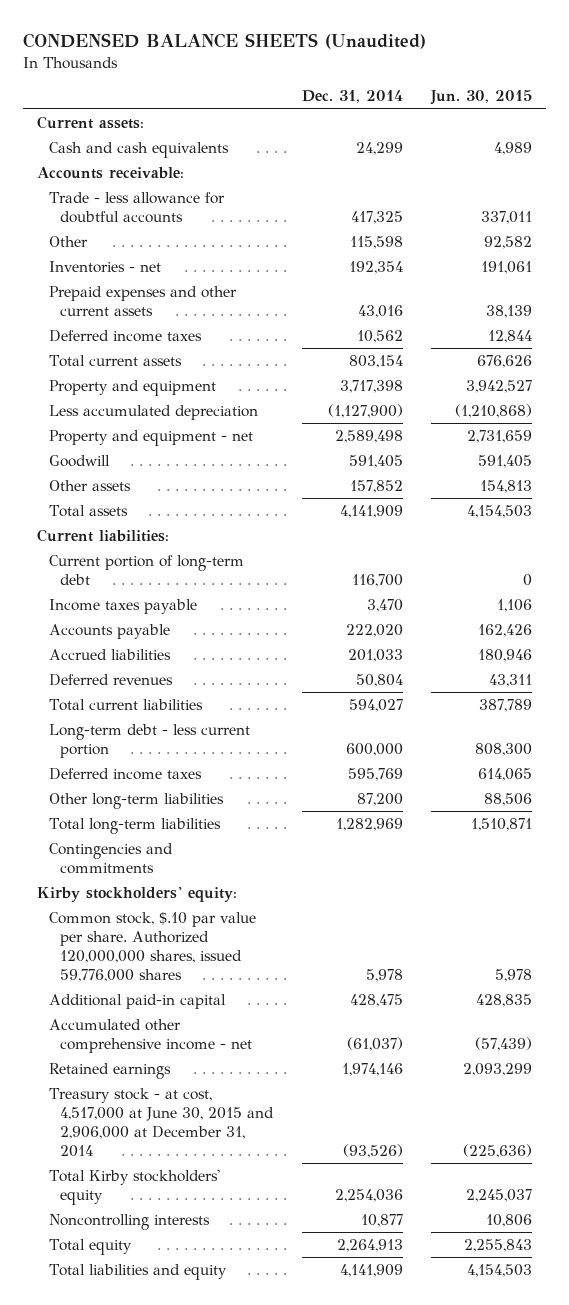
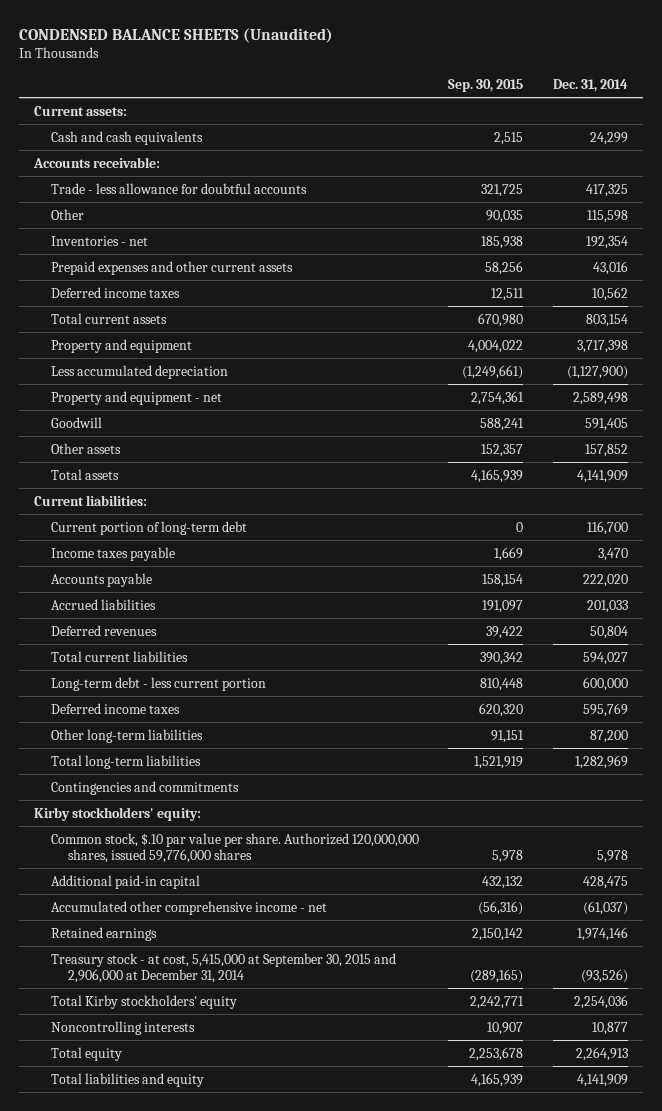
- | Dec. 31, 2014 | Jun. 30, 2015
+ | Sep. 30, 2015 | Dec. 31, 2014
- Treasury stock - at cost, 4,517,000 at June 30, 2015 and 2,906,000 at December 31, 2014 | (93,526) | (225,636)
+ Treasury stock - at cost, 5,415,000 at September 30, 2015 and 2,906,000 at December 31, 2014 | (289,165) | (93,526)

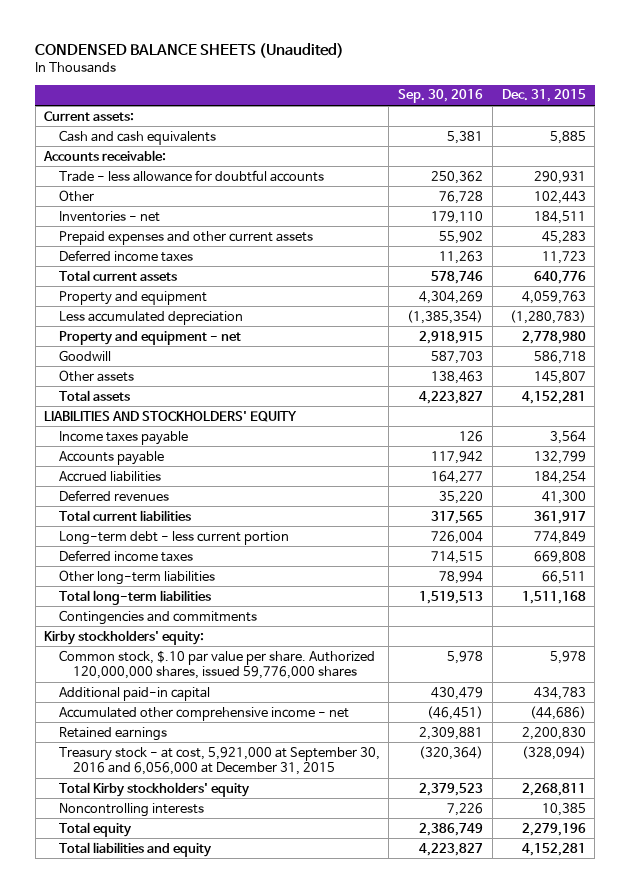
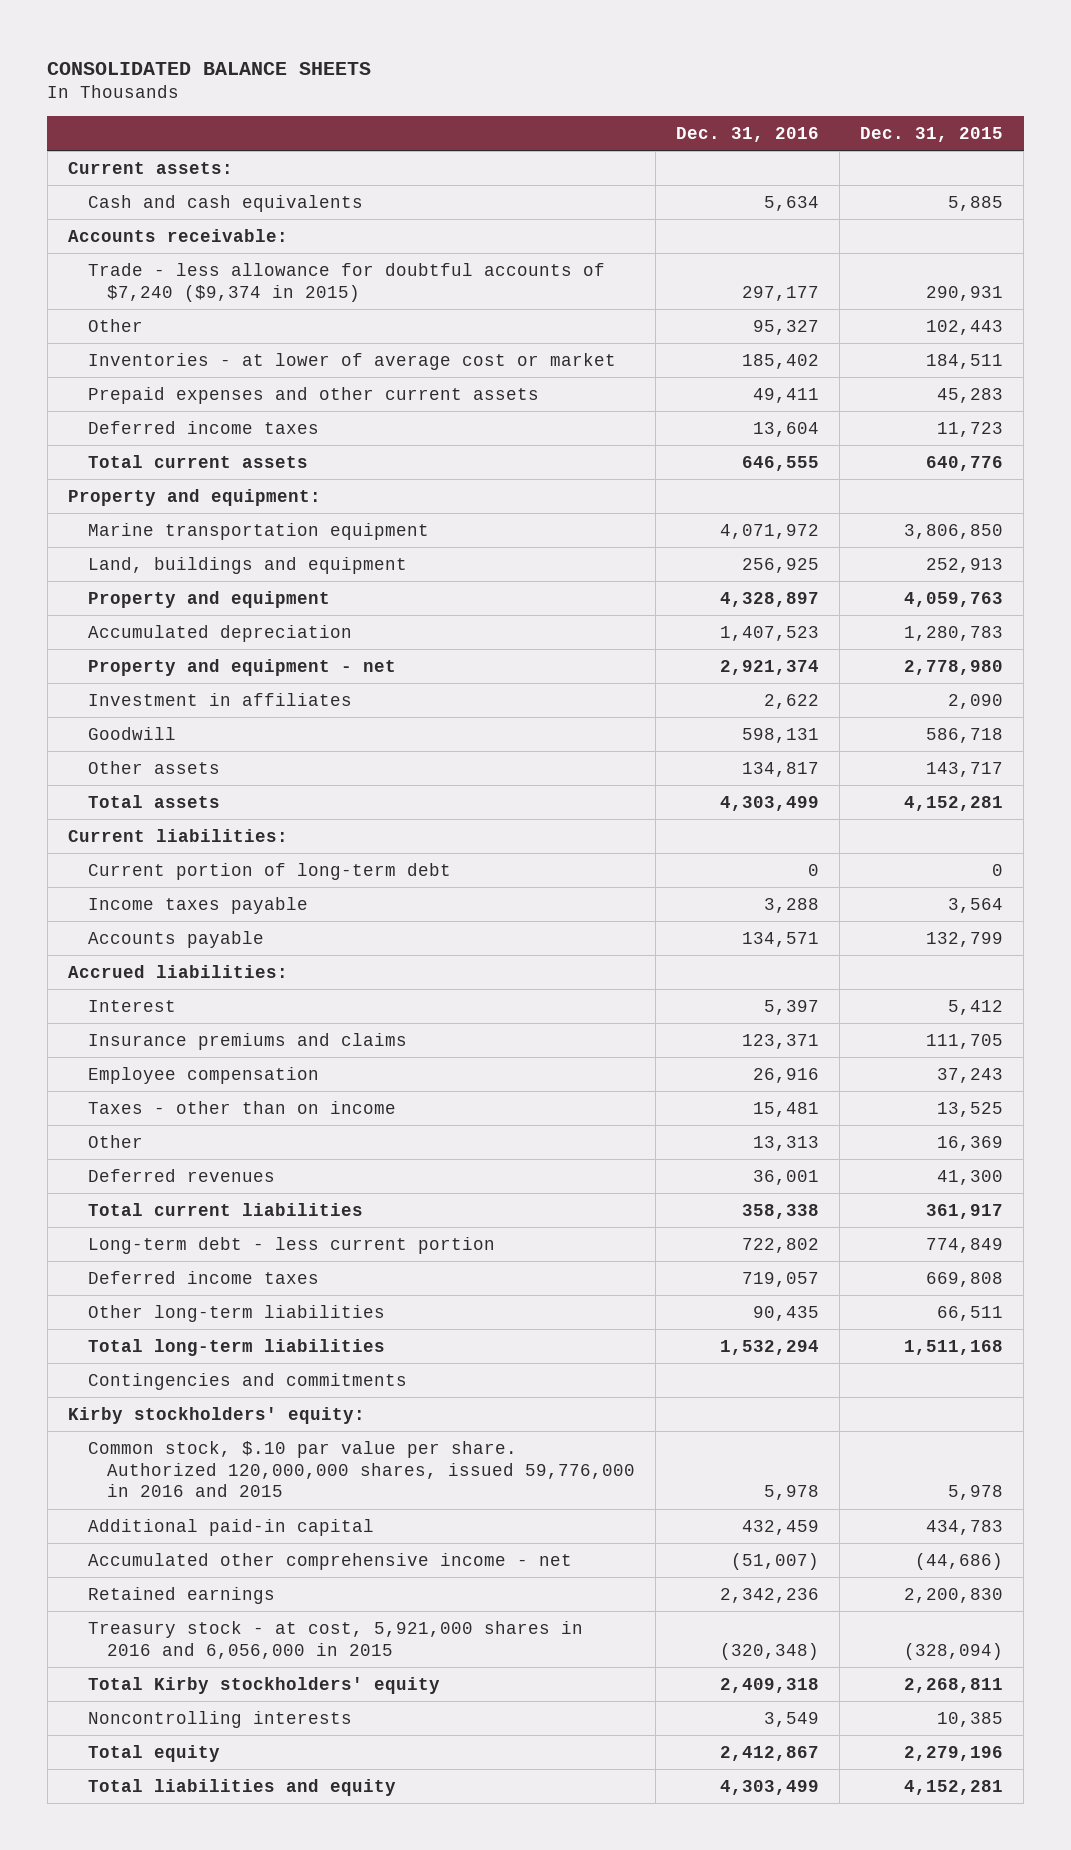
- CONDENSED BALANCE SHEETS (Unaudited)
+ CONSOLIDATED BALANCE SHEETS
- | Sep. 30, 2016 | Dec. 31, 2015
+ | Dec. 31, 2016 | Dec. 31, 2015
- Trade - less allowance for doubtful accounts | 250,362 | 290,931
+ Trade - less allowance for doubtful accounts of $7,240 ($9,374 in 2015) | 297,177 | 290,931
- Inventories - net | 179,110 | 184,511
+ Inventories - at lower of average cost or market | 185,402 | 184,511
+ Property and equipment:
+ Marine transportation equipment | 4,071,972 | 3,806,850
+ Land, buildings and equipment | 256,925 | 252,913
- Less accumulated depreciation | (1,385,354) | (1,280,783)
+ Accumulated depreciation | 1,407,523 | 1,280,783
+ Investment in affiliates | 2,622 | 2,090
- Other assets | 138,463 | 145,807
+ Other assets | 134,817 | 143,717
- LIABILITIES AND STOCKHOLDERS' EQUITY
+ Current liabilities:
+ Current portion of long-term debt | 0 | 0
- Accrued liabilities | 164,277 | 184,254
+ Accrued liabilities:
+ Interest | 5,397 | 5,412
+ Insurance premiums and claims | 123,371 | 111,705
+ Employee compensation | 26,916 | 37,243
+ Taxes - other than on income | 15,481 | 13,525
+ Other | 13,313 | 16,369
- Common stock, $.10 par value per share. Authorized 120,000,000 shares, issued 59,776,000 shares | 5,978 | 5,978
+ Common stock, $.10 par value per share. Authorized 120,000,000 shares, issued 59,776,000 in 2016 and 2015 | 5,978 | 5,978
- Treasury stock - at cost, 5,921,000 at September 30, 2016 and 6,056,000 at December 31, 2015 | (320,364) | (328,094)
+ Treasury stock - at cost, 5,921,000 shares in 2016 and 6,056,000 in 2015 | (320,348) | (328,094)

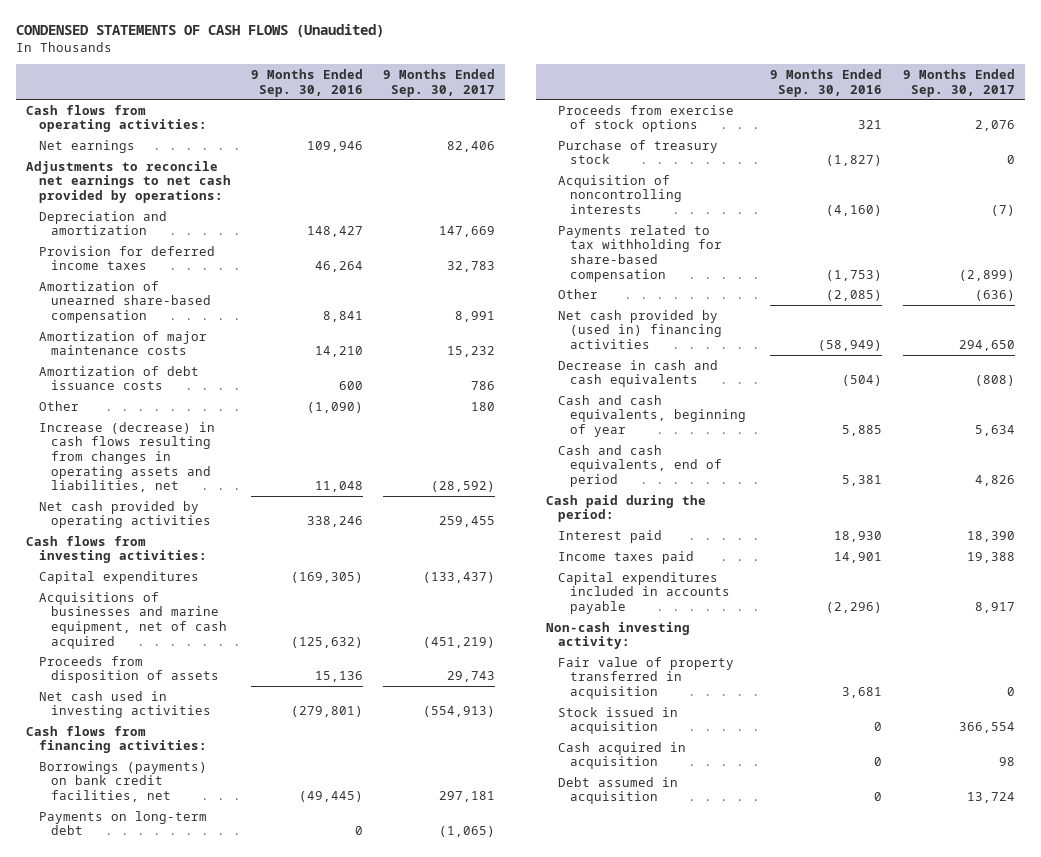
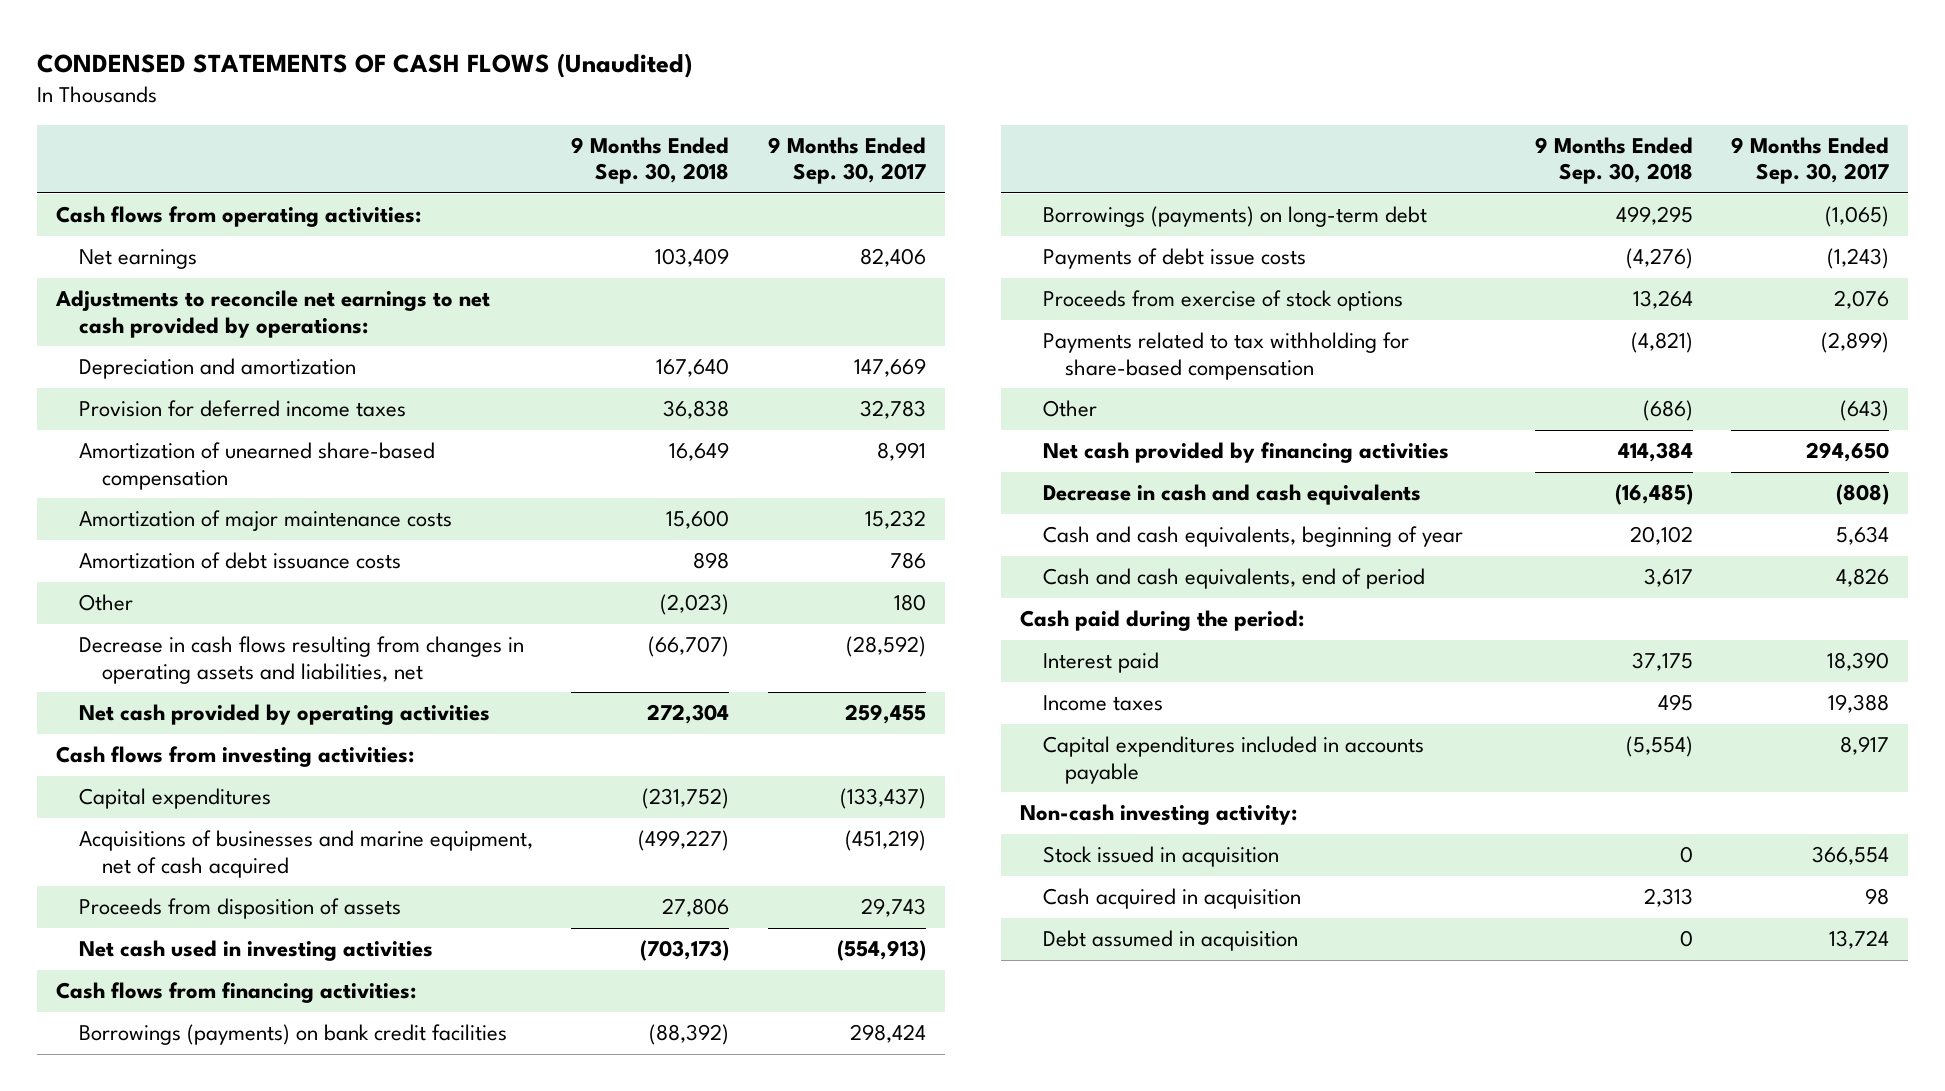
- | 9 Months Ended Sep. 30, 2016 | 9 Months Ended Sep. 30, 2017
+ | 9 Months Ended Sep. 30, 2018 | 9 Months Ended Sep. 30, 2017
- Increase (decrease) in cash flows resulting from changes in operating assets and liabilities, net | 11,048 | (28,592)
+ Decrease in cash flows resulting from changes in operating assets and liabilities, net | (66,707) | (28,592)
- Borrowings (payments) on bank credit facilities, net | (49,445) | 297,181
- Payments on long-term debt | 0 | (1,065)
+ Borrowings (payments) on bank credit facilities | (88,392) | 298,424
+ Borrowings (payments) on long-term debt | 499,295 | (1,065)
+ Payments of debt issue costs | (4,276) | (1,243)
- Purchase of treasury stock | (1,827) | 0
- Acquisition of noncontrolling interests | (4,160) | (7)
- Other | (2,085) | (636)
- Net cash provided by (used in) financing activities | (58,949) | 294,650
+ Other | (686) | (643)
+ Net cash provided by financing activities | 414,384 | 294,650
- Income taxes paid | 14,901 | 19,388
+ Income taxes | 495 | 19,388
- Fair value of property transferred in acquisition | 3,681 | 0

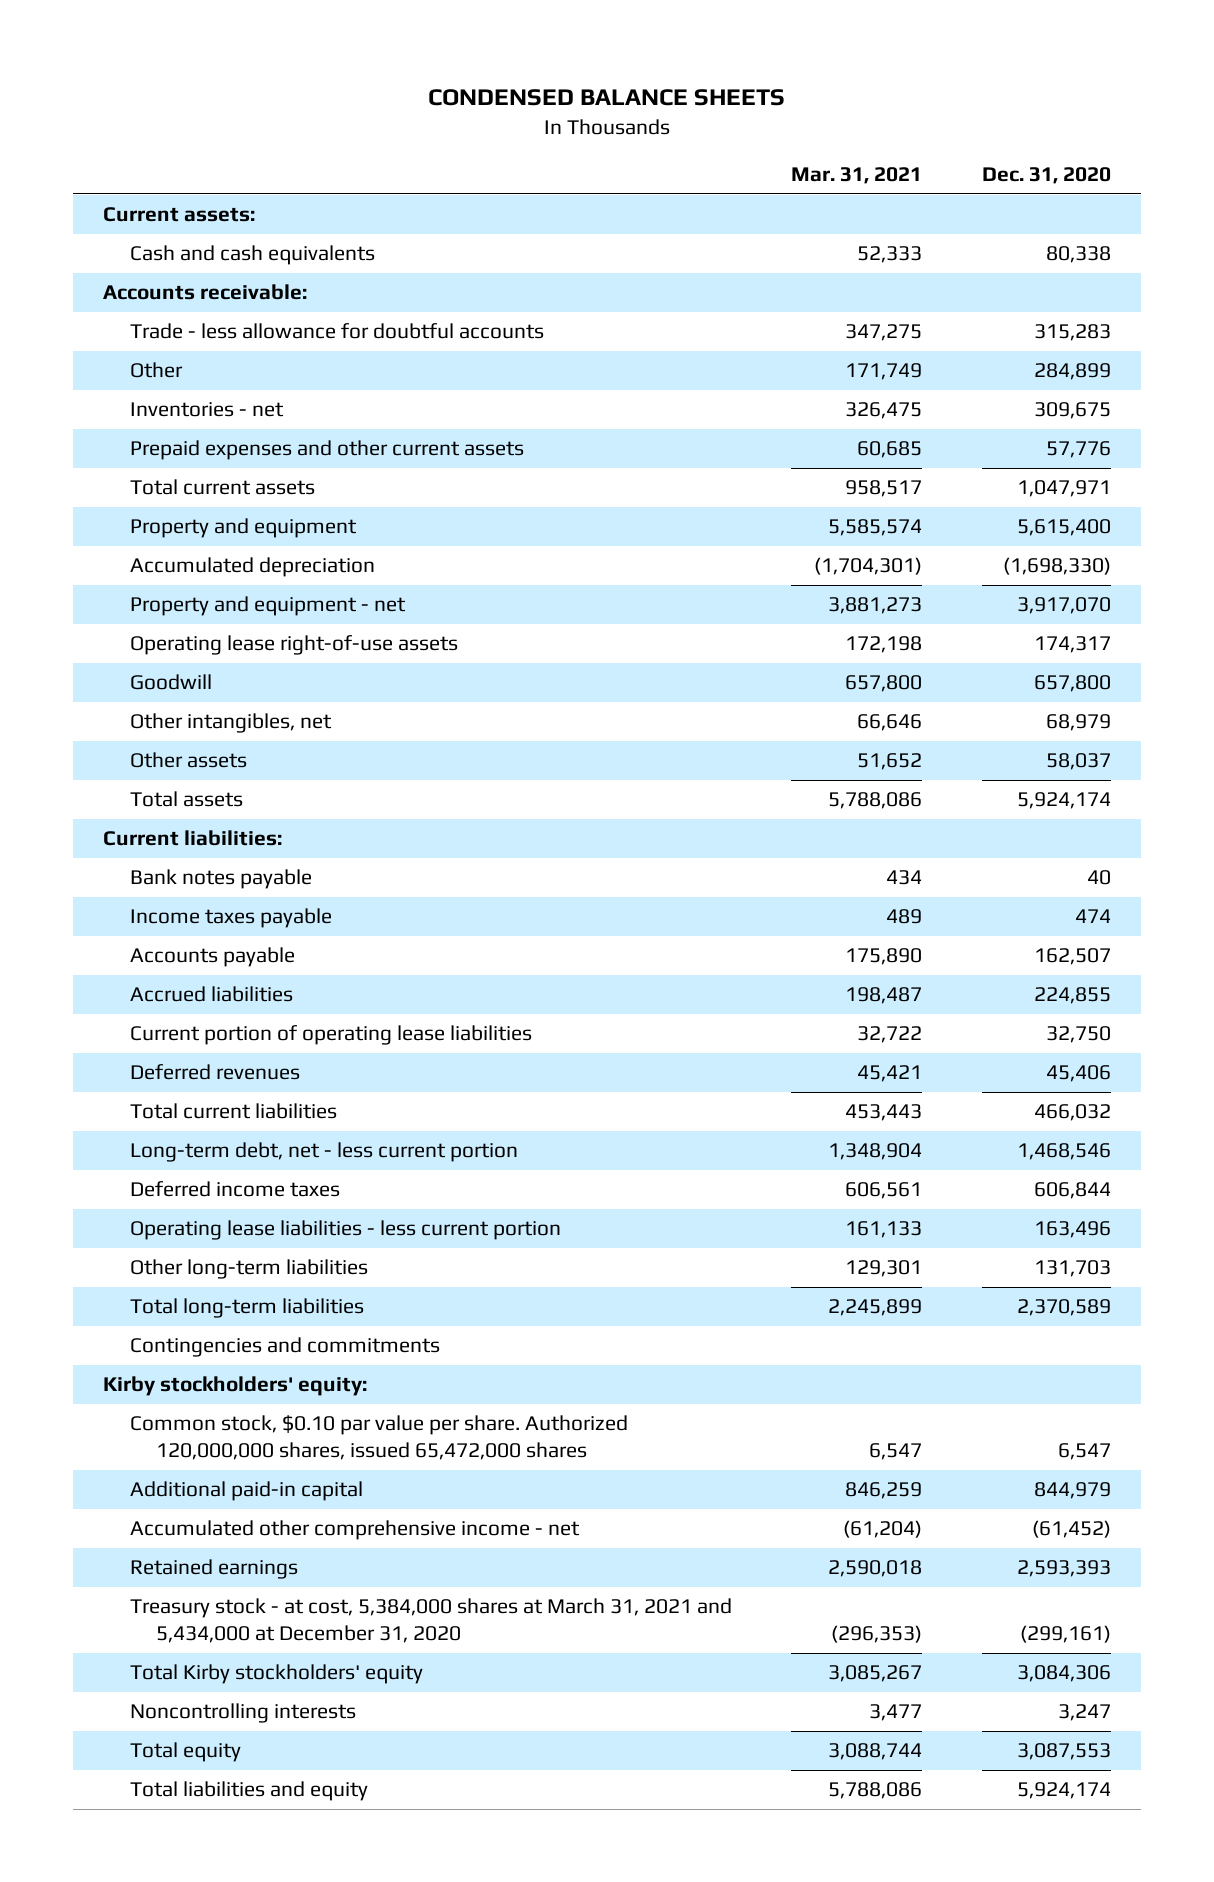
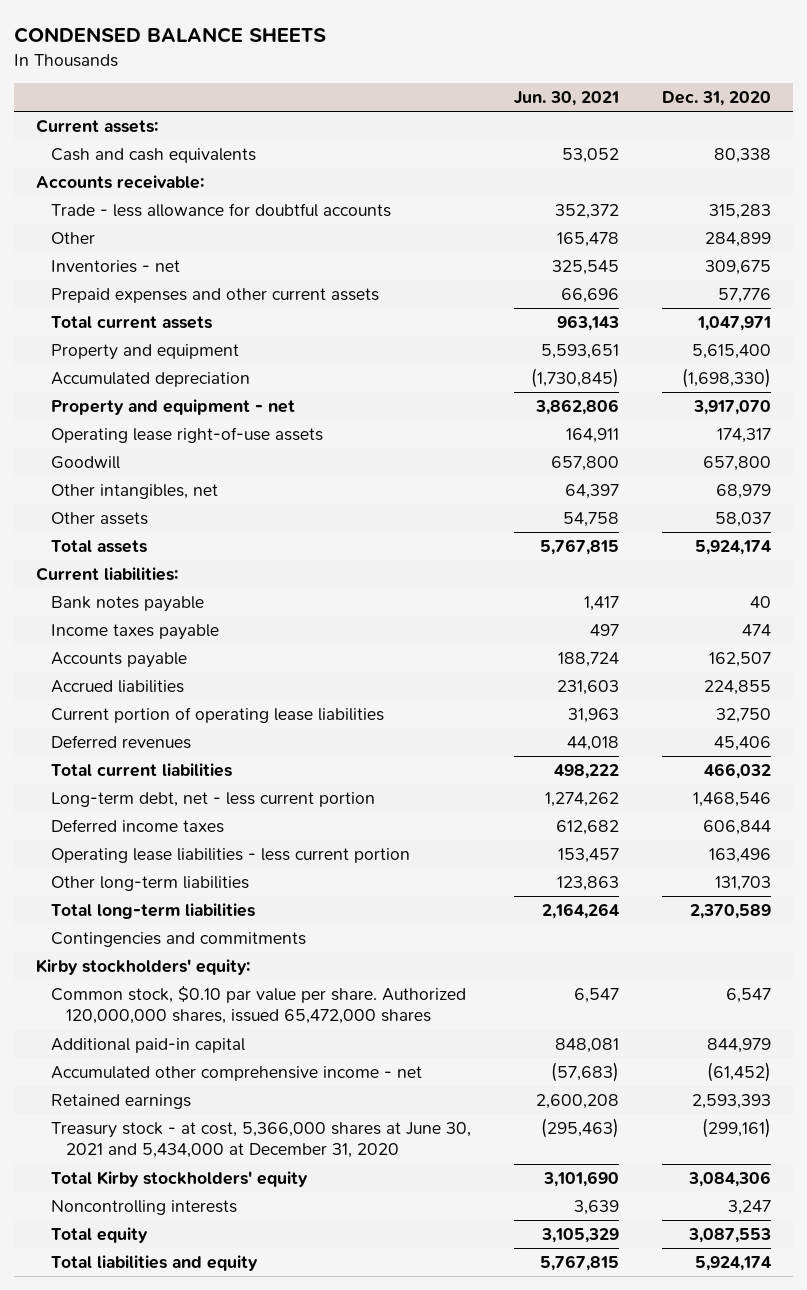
- | Mar. 31, 2021 | Dec. 31, 2020
+ | Jun. 30, 2021 | Dec. 31, 2020
- Treasury stock - at cost, 5,384,000 shares at March 31, 2021 and 5,434,000 at December 31, 2020 | (296,353) | (299,161)
+ Treasury stock - at cost, 5,366,000 shares at June 30, 2021 and 5,434,000 at December 31, 2020 | (295,463) | (299,161)

